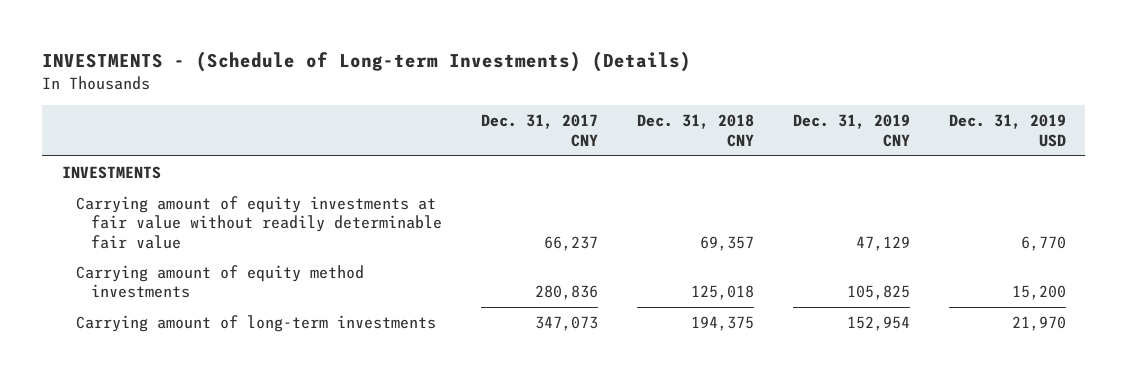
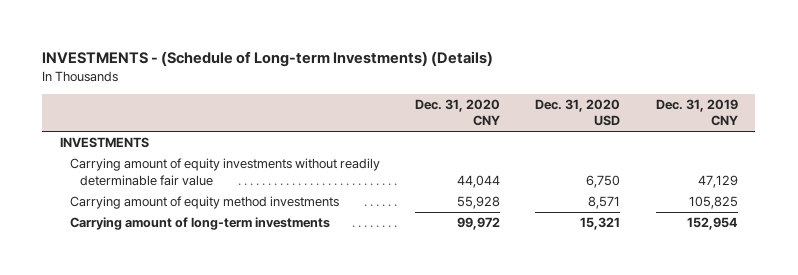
- | Dec. 31, 2017 CNY | Dec. 31, 2018 CNY | Dec. 31, 2019 CNY | Dec. 31, 2019 USD
+ | Dec. 31, 2020 CNY | Dec. 31, 2020 USD | Dec. 31, 2019 CNY
- Carrying amount of equity investments at fair value without readily determinable fair value | 66,237 | 69,357 | 47,129 | 6,770
+ Carrying amount of equity investments without readily determinable fair value | 44,044 | 6,750 | 47,129

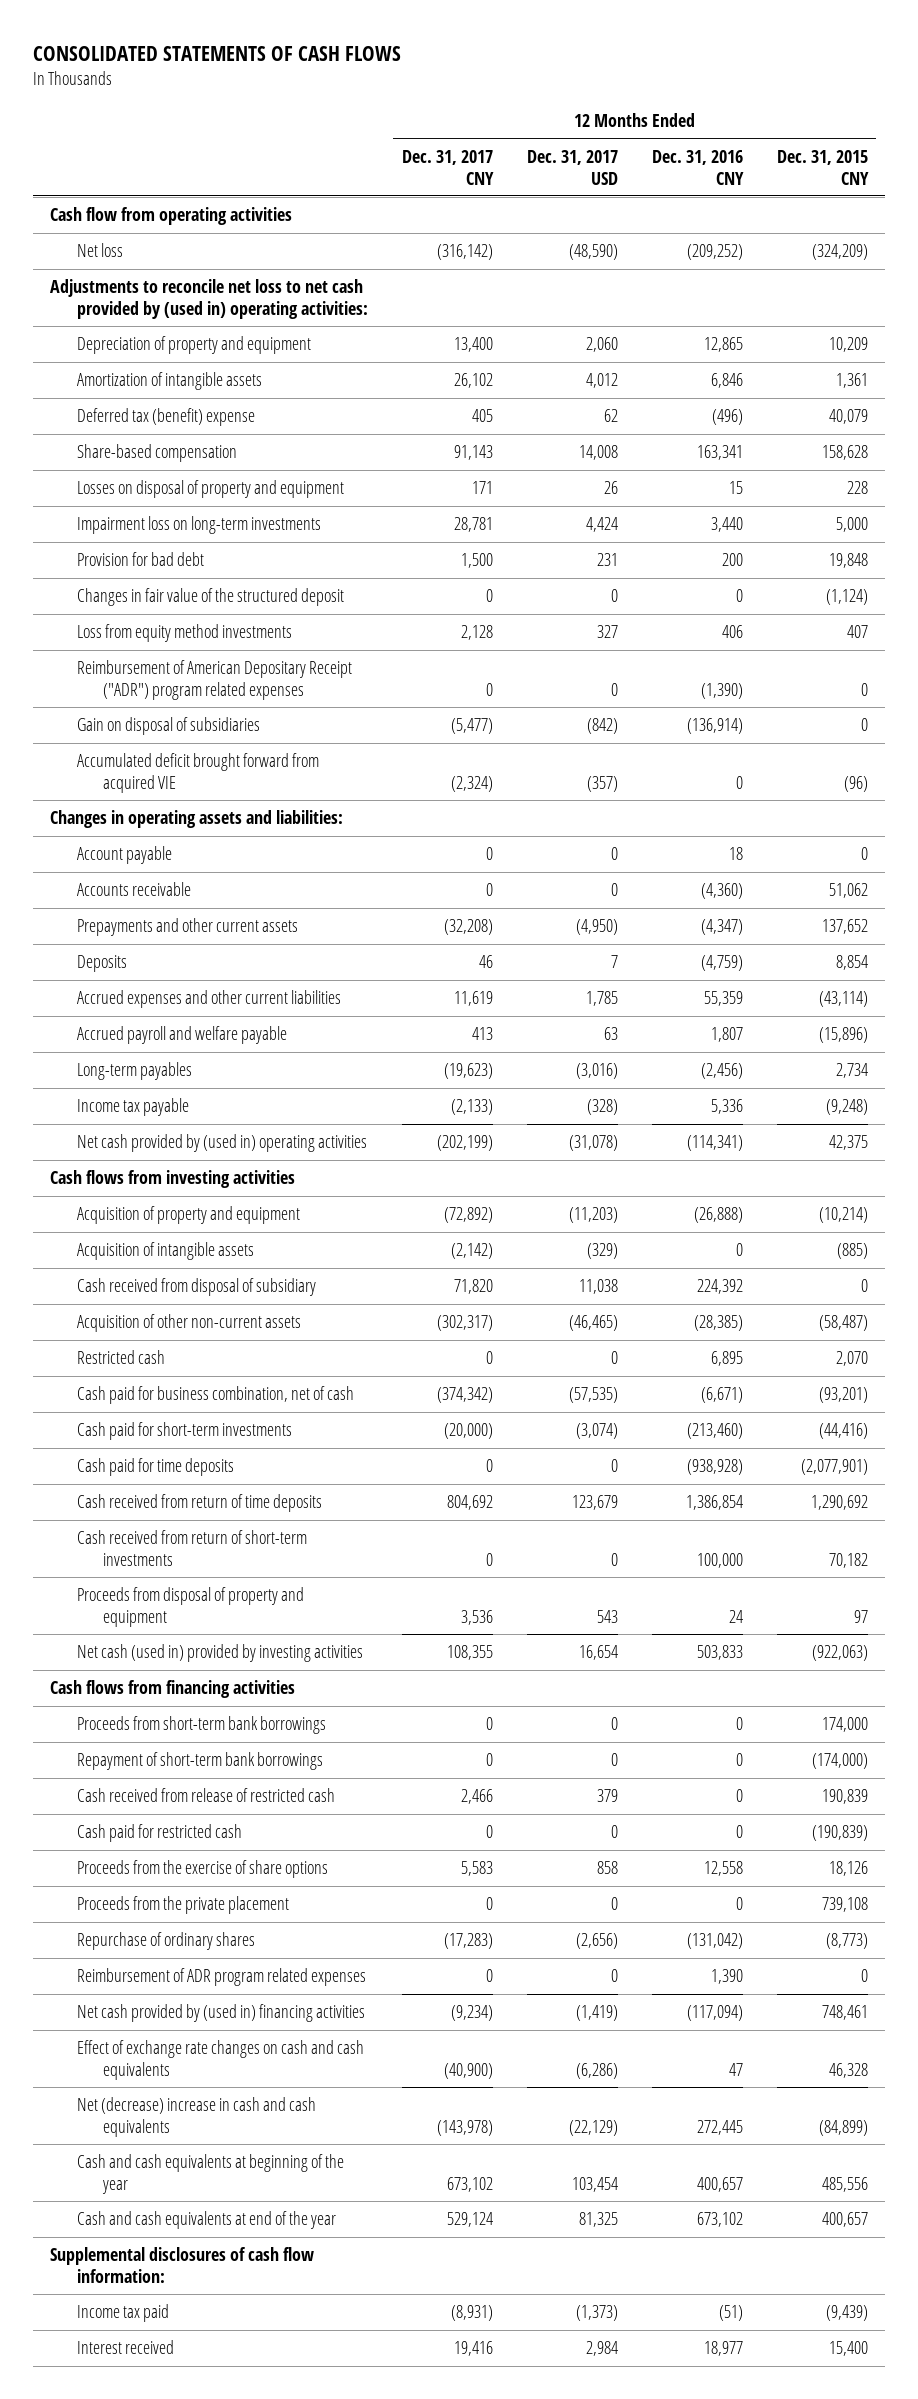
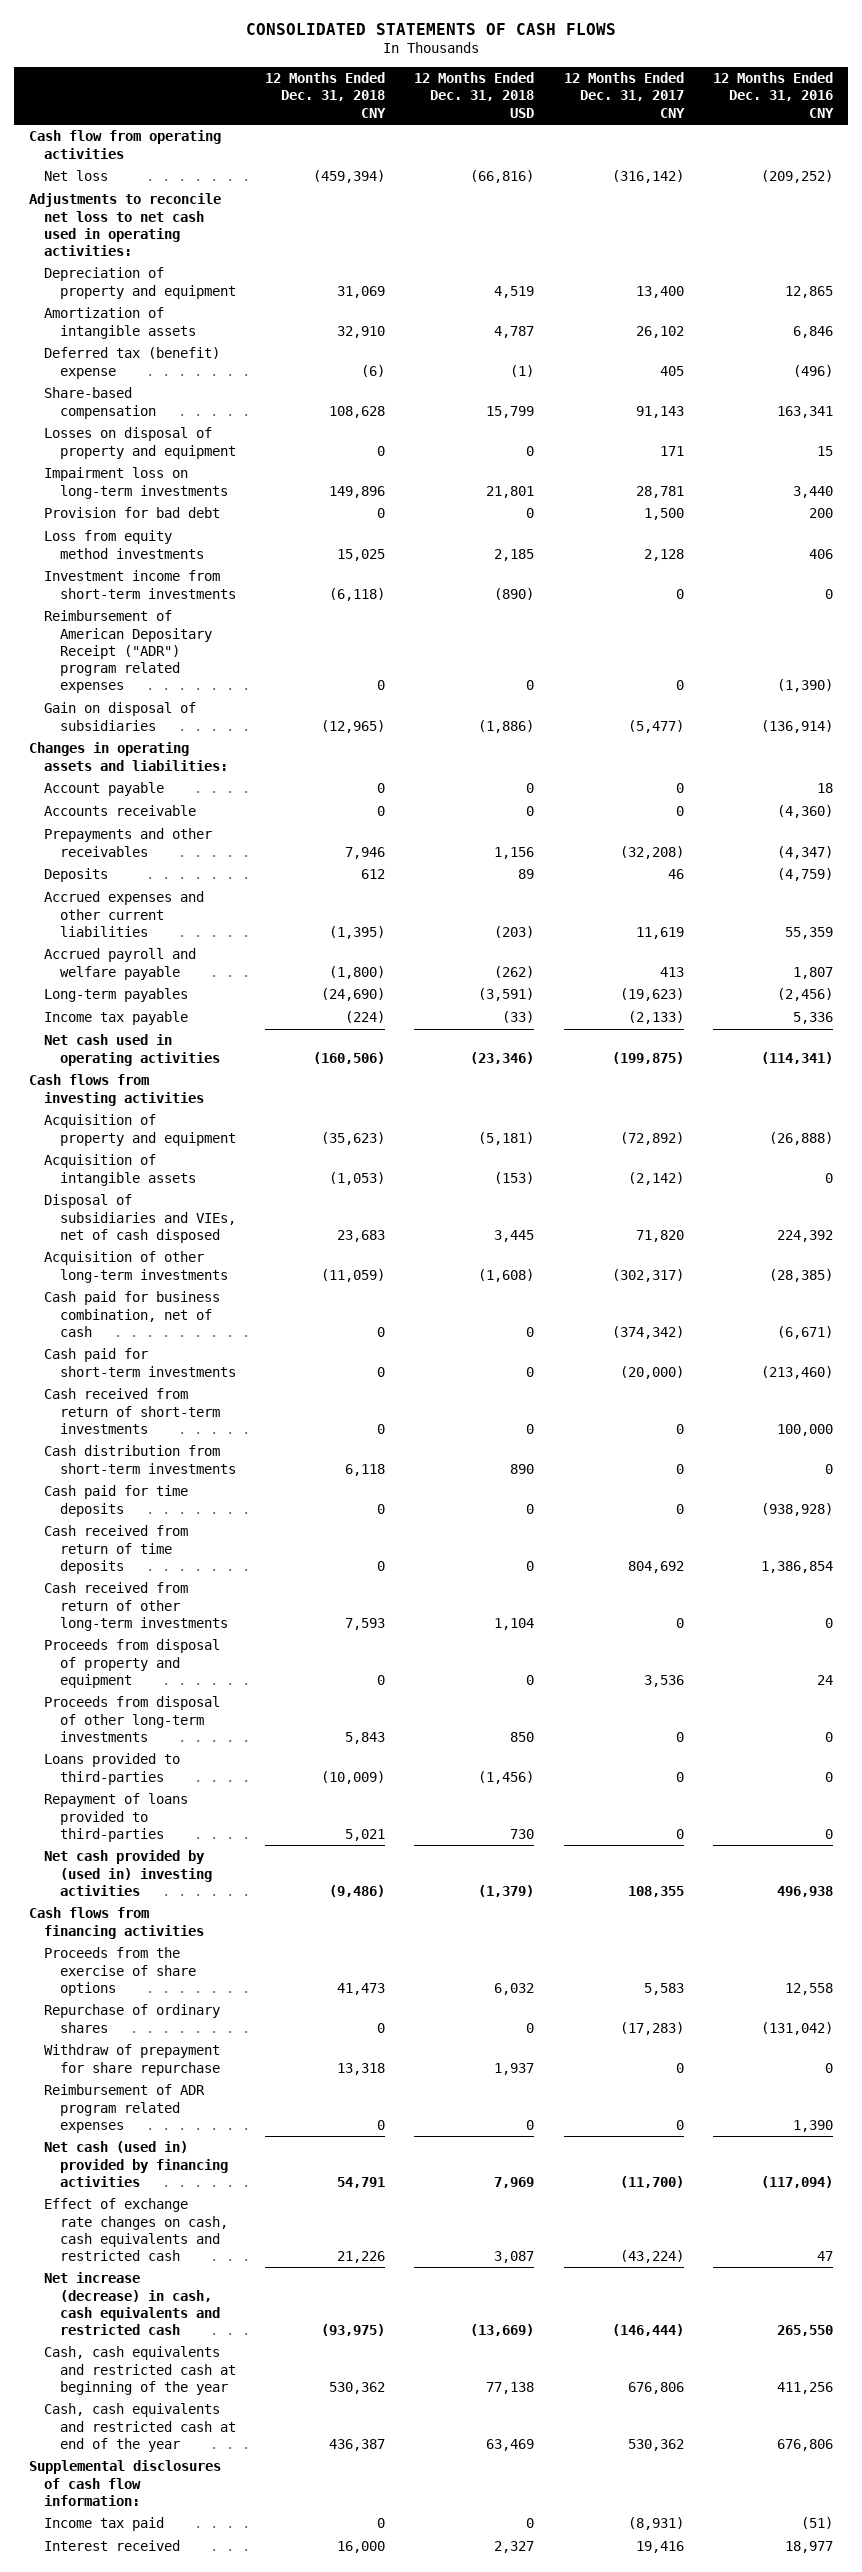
- | 12 Months Ended Dec. 31, 2017 CNY | 12 Months Ended Dec. 31, 2017 USD | 12 Months Ended Dec. 31, 2016 CNY | 12 Months Ended Dec. 31, 2015 CNY
+ | 12 Months Ended Dec. 31, 2018 CNY | 12 Months Ended Dec. 31, 2018 USD | 12 Months Ended Dec. 31, 2017 CNY | 12 Months Ended Dec. 31, 2016 CNY
- Adjustments to reconcile net loss to net cash provided by (used in) operating activities:
+ Adjustments to reconcile net loss to net cash used in operating activities:
- Changes in fair value of the structured deposit | 0 | 0 | 0 | (1,124)
+ Investment income from short-term investments | (6,118) | (890) | 0 | 0
- Accumulated deficit brought forward from acquired VIE | (2,324) | (357) | 0 | (96)
- Prepayments and other current assets | (32,208) | (4,950) | (4,347) | 137,652
+ Prepayments and other receivables | 7,946 | 1,156 | (32,208) | (4,347)
- Net cash provided by (used in) operating activities | (202,199) | (31,078) | (114,341) | 42,375
+ Net cash used in operating activities | (160,506) | (23,346) | (199,875) | (114,341)
- Cash received from disposal of subsidiary | 71,820 | 11,038 | 224,392 | 0
- Acquisition of other non-current assets | (302,317) | (46,465) | (28,385) | (58,487)
- Restricted cash | 0 | 0 | 6,895 | 2,070
+ Disposal of subsidiaries and VIEs, net of cash disposed | 23,683 | 3,445 | 71,820 | 224,392
+ Acquisition of other long-term investments | (11,059) | (1,608) | (302,317) | (28,385)
moved up: Cash received from return of short-term investments | 0 | 0 | 0 | 100,000
+ Cash distribution from short-term investments | 6,118 | 890 | 0 | 0
+ Cash received from return of other long-term investments | 7,593 | 1,104 | 0 | 0
- Net cash (used in) provided by investing activities | 108,355 | 16,654 | 503,833 | (922,063)
+ Proceeds from disposal of other long-term investments | 5,843 | 850 | 0 | 0
+ Loans provided to third-parties | (10,009) | (1,456) | 0 | 0
+ Repayment of loans provided to third-parties | 5,021 | 730 | 0 | 0
+ Net cash provided by (used in) investing activities | (9,486) | (1,379) | 108,355 | 496,938
- Proceeds from short-term bank borrowings | 0 | 0 | 0 | 174,000
- Repayment of short-term bank borrowings | 0 | 0 | 0 | (174,000)
- Cash received from release of restricted cash | 2,466 | 379 | 0 | 190,839
- Cash paid for restricted cash | 0 | 0 | 0 | (190,839)
- Proceeds from the private placement | 0 | 0 | 0 | 739,108
+ Withdraw of prepayment for share repurchase | 13,318 | 1,937 | 0 | 0
- Net cash provided by (used in) financing activities | (9,234) | (1,419) | (117,094) | 748,461
- Effect of exchange rate changes on cash and cash equivalents | (40,900) | (6,286) | 47 | 46,328
- Net (decrease) increase in cash and cash equivalents | (143,978) | (22,129) | 272,445 | (84,899)
- Cash and cash equivalents at beginning of the year | 673,102 | 103,454 | 400,657 | 485,556
- Cash and cash equivalents at end of the year | 529,124 | 81,325 | 673,102 | 400,657
+ Net cash (used in) provided by financing activities | 54,791 | 7,969 | (11,700) | (117,094)
+ Effect of exchange rate changes on cash, cash equivalents and restricted cash | 21,226 | 3,087 | (43,224) | 47
+ Net increase (decrease) in cash, cash equivalents and restricted cash | (93,975) | (13,669) | (146,444) | 265,550
+ Cash, cash equivalents and restricted cash at beginning of the year | 530,362 | 77,138 | 676,806 | 411,256
+ Cash, cash equivalents and restricted cash at end of the year | 436,387 | 63,469 | 530,362 | 676,806

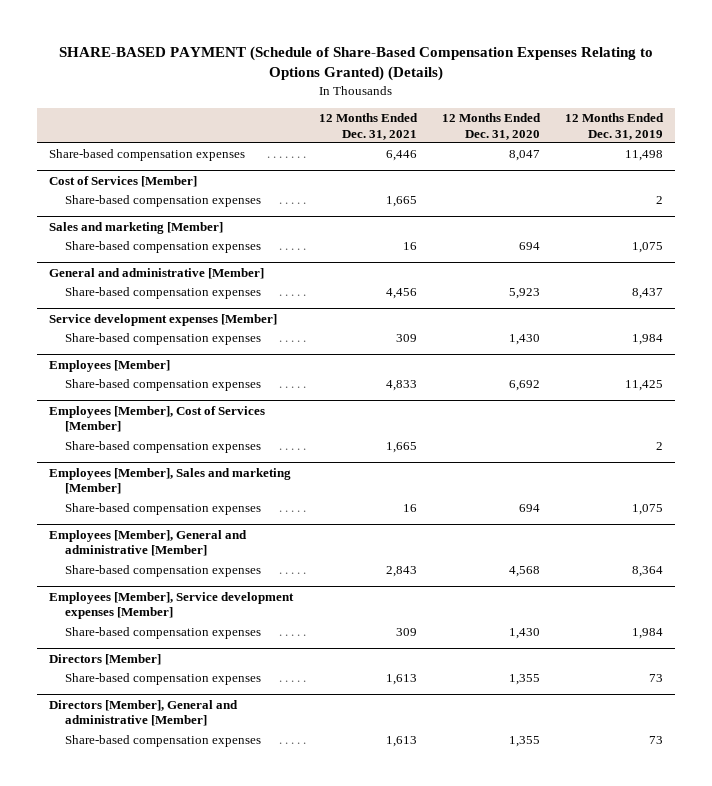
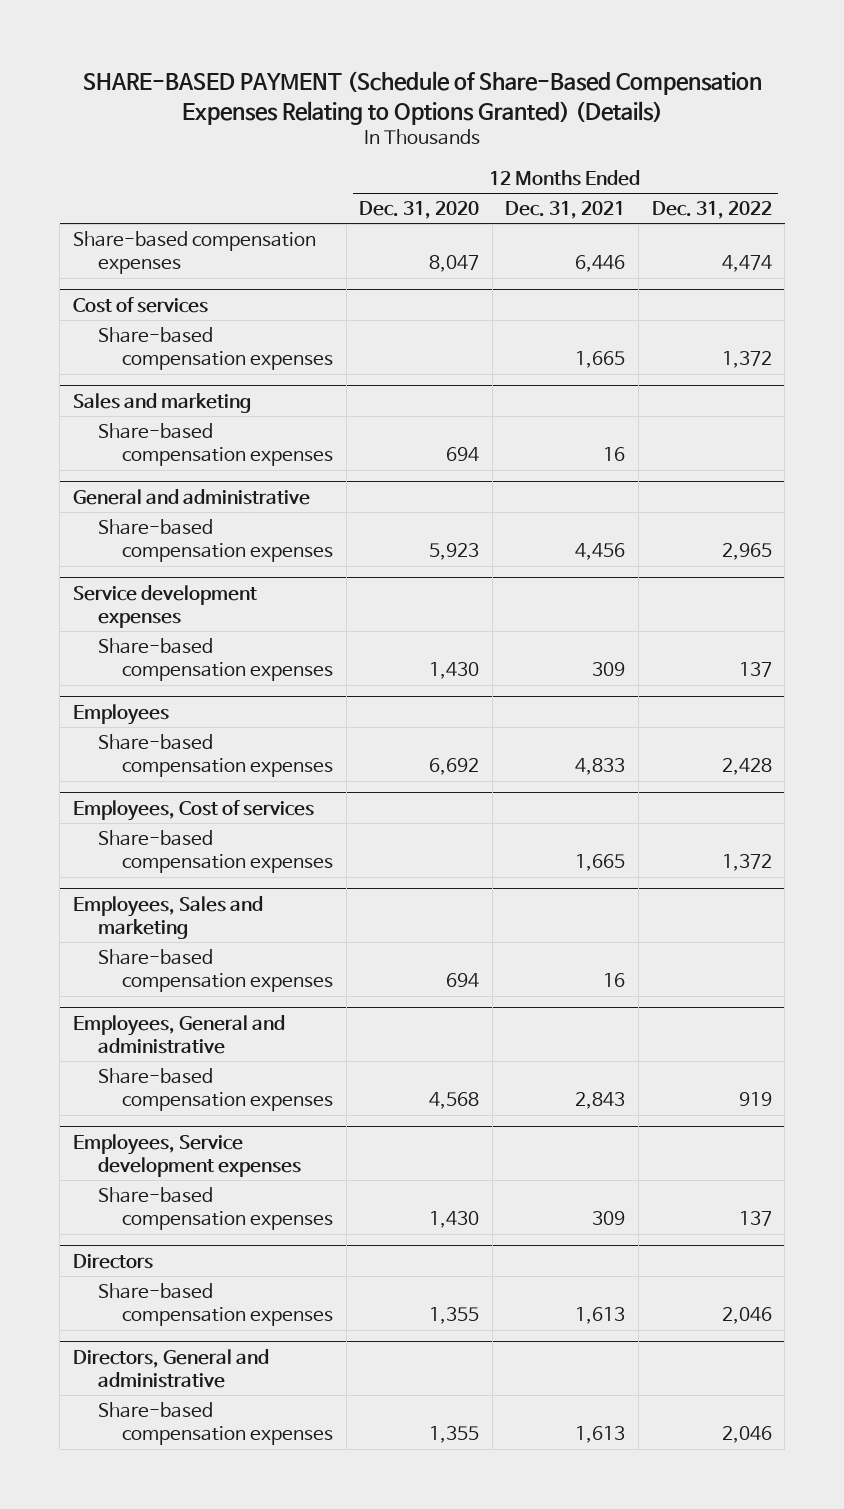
- | 12 Months Ended Dec. 31, 2021 | 12 Months Ended Dec. 31, 2020 | 12 Months Ended Dec. 31, 2019
+ | 12 Months Ended Dec. 31, 2020 | 12 Months Ended Dec. 31, 2021 | 12 Months Ended Dec. 31, 2022
- Cost of Services [Member]
+ Cost of services
- Sales and marketing [Member]
+ Sales and marketing
- General and administrative [Member]
+ General and administrative
- Service development expenses [Member]
+ Service development expenses
- Employees [Member]
+ Employees
- Employees [Member], Cost of Services [Member]
+ Employees, Cost of services
- Employees [Member], Sales and marketing [Member]
+ Employees, Sales and marketing
- Employees [Member], General and administrative [Member]
+ Employees, General and administrative
- Employees [Member], Service development expenses [Member]
+ Employees, Service development expenses
- Directors [Member]
+ Directors
- Directors [Member], General and administrative [Member]
+ Directors, General and administrative

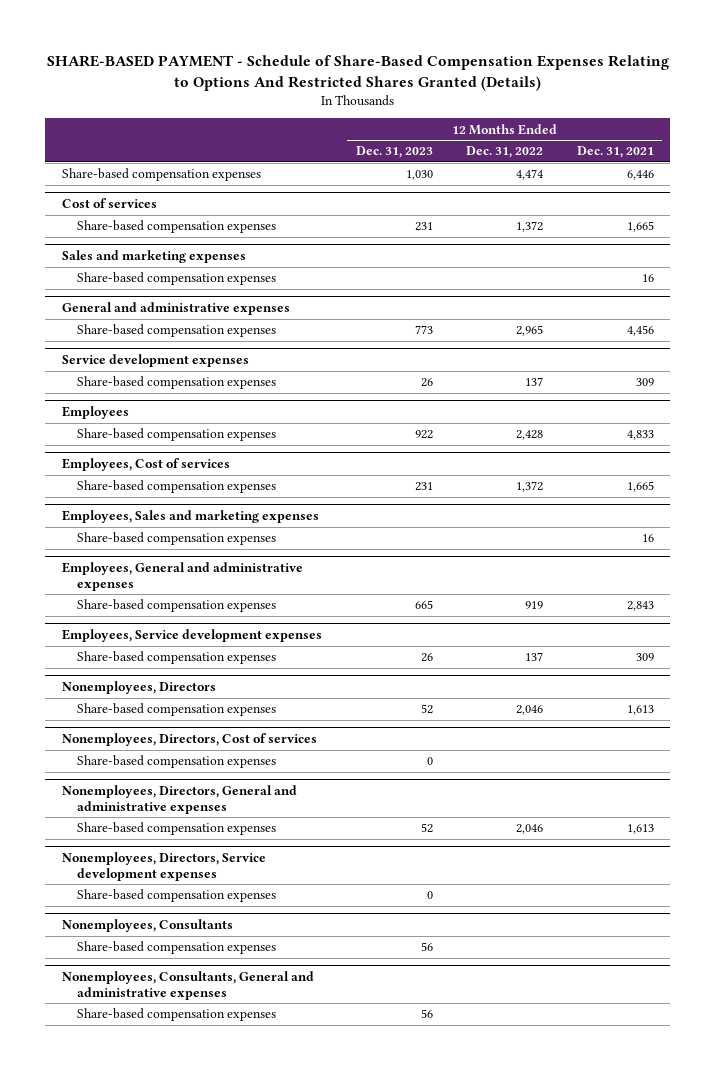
- SHARE-BASED PAYMENT (Schedule of Share-Based Compensation Expenses Relating to Options Granted) (Details)
+ SHARE-BASED PAYMENT - Schedule of Share-Based Compensation Expenses Relating to Options And Restricted Shares Granted (Details)
- | 12 Months Ended Dec. 31, 2020 | 12 Months Ended Dec. 31, 2021 | 12 Months Ended Dec. 31, 2022
+ | 12 Months Ended Dec. 31, 2023 | 12 Months Ended Dec. 31, 2022 | 12 Months Ended Dec. 31, 2021
- Sales and marketing
+ Sales and marketing expenses
- General and administrative
+ General and administrative expenses
- Employees, Sales and marketing
+ Employees, Sales and marketing expenses
- Employees, General and administrative
+ Employees, General and administrative expenses
- Directors
+ Nonemployees, Directors
- Directors, General and administrative
+ Nonemployees, Directors, Cost of services
+ Share-based compensation expenses | 0 | |
+ Nonemployees, Directors, General and administrative expenses
+ Nonemployees, Directors, Service development expenses
+ Share-based compensation expenses | 0 | |
+ Nonemployees, Consultants
+ Share-based compensation expenses | 56 | |
+ Nonemployees, Consultants, General and administrative expenses
+ Share-based compensation expenses | 56 | |

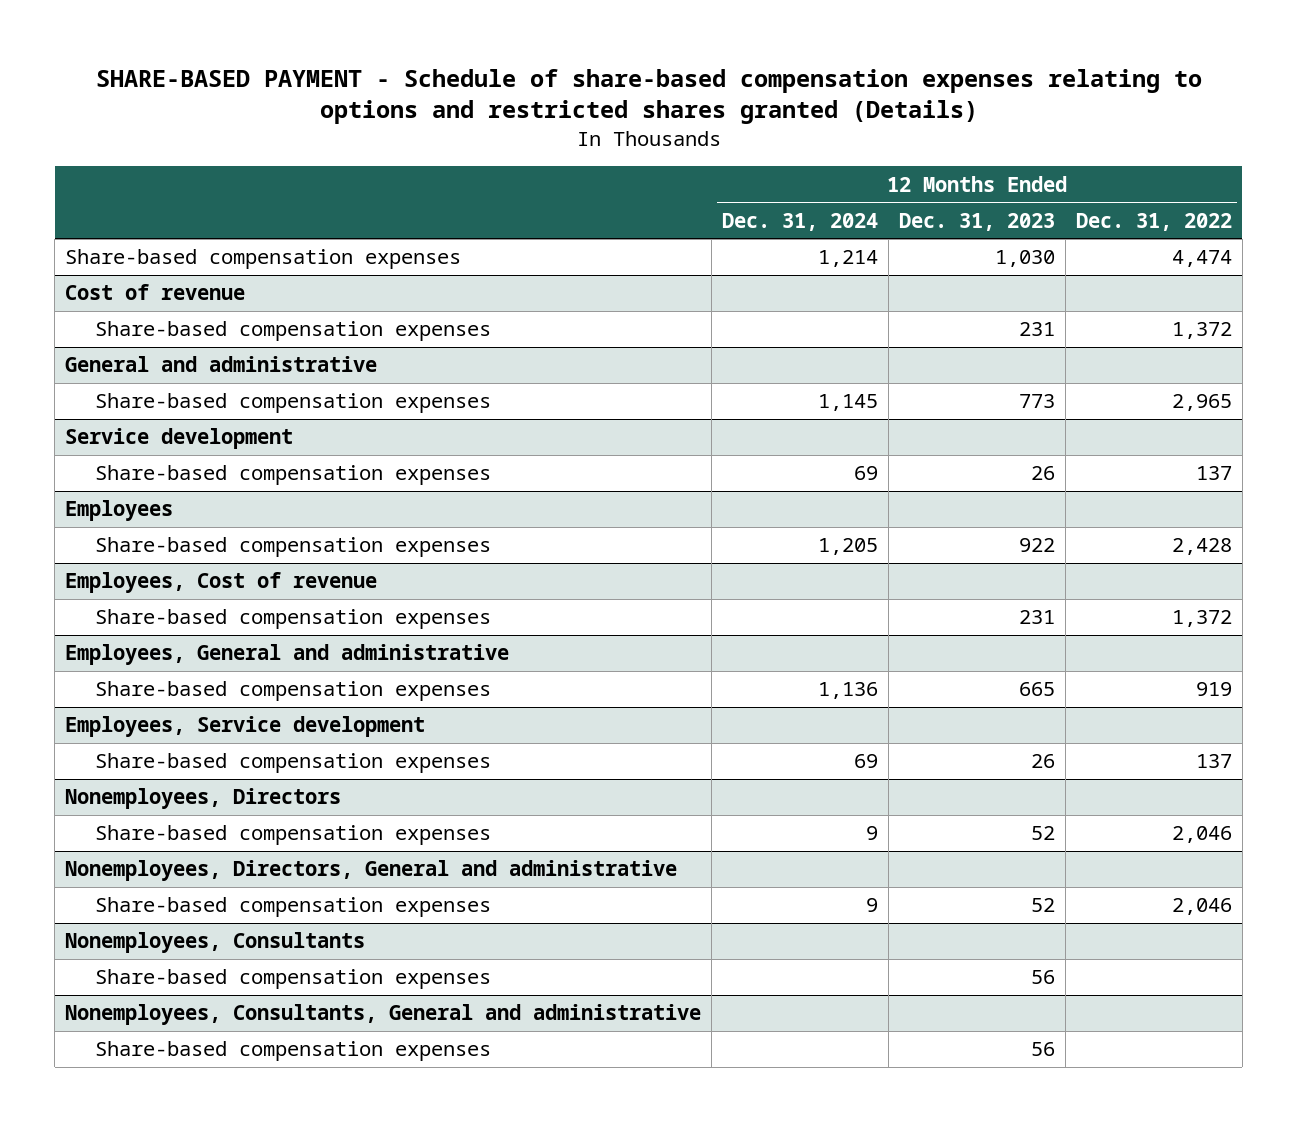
- SHARE-BASED PAYMENT - Schedule of Share-Based Compensation Expenses Relating to Options And Restricted Shares Granted (Details)
+ SHARE-BASED PAYMENT - Schedule of share-based compensation expenses relating to options and restricted shares granted (Details)
- | 12 Months Ended Dec. 31, 2023 | 12 Months Ended Dec. 31, 2022 | 12 Months Ended Dec. 31, 2021
+ | 12 Months Ended Dec. 31, 2024 | 12 Months Ended Dec. 31, 2023 | 12 Months Ended Dec. 31, 2022
- Cost of services
+ Cost of revenue
- Sales and marketing expenses
- Share-based compensation expenses | | | 16
- General and administrative expenses
+ General and administrative
- Service development expenses
+ Service development
- Employees, Cost of services
+ Employees, Cost of revenue
- Employees, Sales and marketing expenses
- Share-based compensation expenses | | | 16
- Employees, General and administrative expenses
+ Employees, General and administrative
- Employees, Service development expenses
+ Employees, Service development
- Nonemployees, Directors, Cost of services
- Share-based compensation expenses | 0 | |
- Nonemployees, Directors, General and administrative expenses
+ Nonemployees, Directors, General and administrative
- Nonemployees, Directors, Service development expenses
- Share-based compensation expenses | 0 | |
- Nonemployees, Consultants, General and administrative expenses
+ Nonemployees, Consultants, General and administrative

